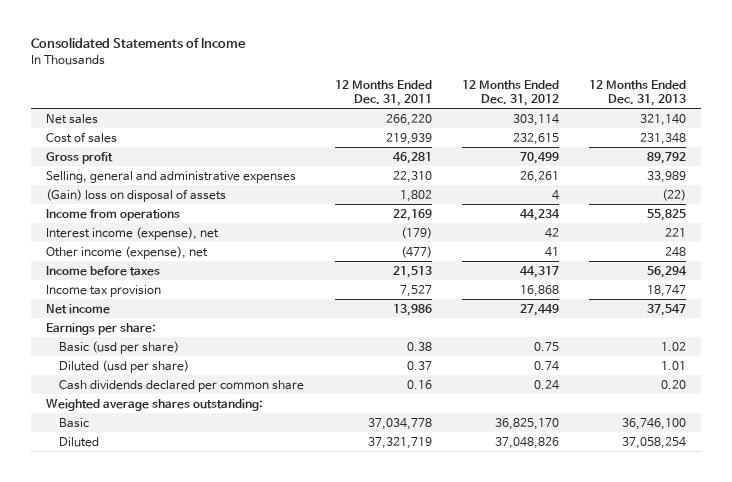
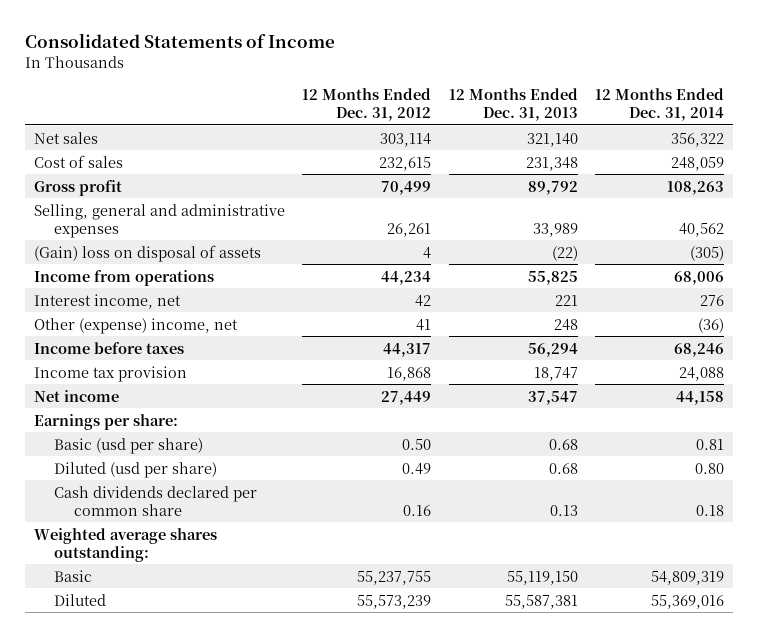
- | 12 Months Ended Dec. 31, 2011 | 12 Months Ended Dec. 31, 2012 | 12 Months Ended Dec. 31, 2013
+ | 12 Months Ended Dec. 31, 2012 | 12 Months Ended Dec. 31, 2013 | 12 Months Ended Dec. 31, 2014
- Interest income (expense), net | (179) | 42 | 221
- Other income (expense), net | (477) | 41 | 248
+ Interest income, net | 42 | 221 | 276
+ Other (expense) income, net | 41 | 248 | (36)
- Basic (usd per share) | 0.38 | 0.75 | 1.02
- Diluted (usd per share) | 0.37 | 0.74 | 1.01
- Cash dividends declared per common share | 0.16 | 0.24 | 0.20
+ Basic (usd per share) | 0.50 | 0.68 | 0.81
+ Diluted (usd per share) | 0.49 | 0.68 | 0.80
+ Cash dividends declared per common share | 0.16 | 0.13 | 0.18
- Basic | 37,034,778 | 36,825,170 | 36,746,100
- Diluted | 37,321,719 | 37,048,826 | 37,058,254
+ Basic | 55,237,755 | 55,119,150 | 54,809,319
+ Diluted | 55,573,239 | 55,587,381 | 55,369,016

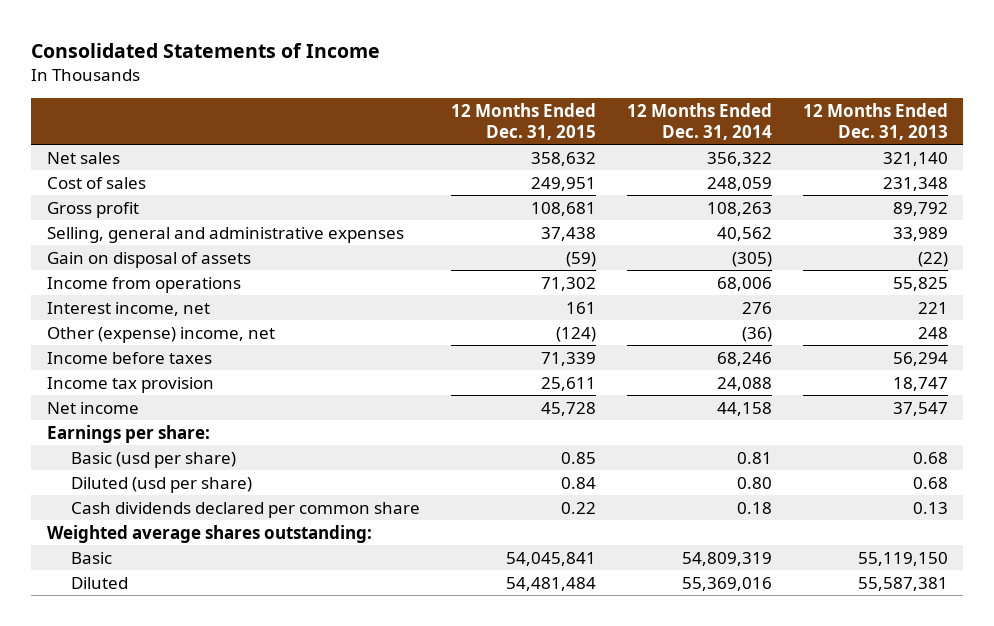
- | 12 Months Ended Dec. 31, 2012 | 12 Months Ended Dec. 31, 2013 | 12 Months Ended Dec. 31, 2014
+ | 12 Months Ended Dec. 31, 2015 | 12 Months Ended Dec. 31, 2014 | 12 Months Ended Dec. 31, 2013
- (Gain) loss on disposal of assets | 4 | (22) | (305)
+ Gain on disposal of assets | (59) | (305) | (22)

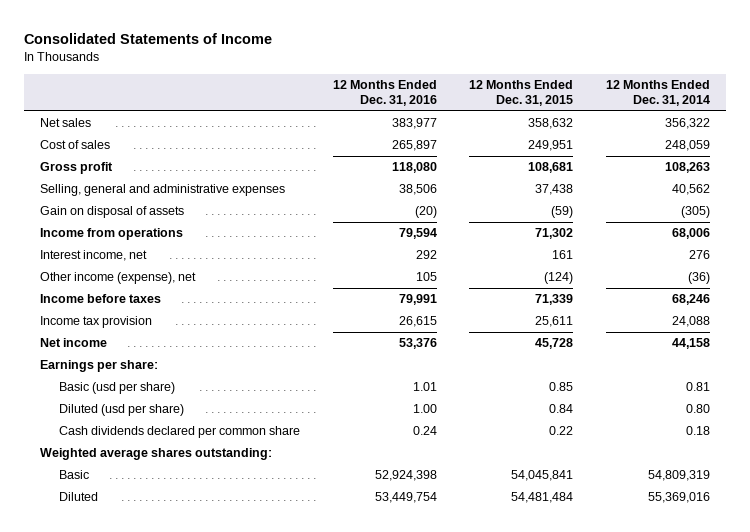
- | 12 Months Ended Dec. 31, 2015 | 12 Months Ended Dec. 31, 2014 | 12 Months Ended Dec. 31, 2013
+ | 12 Months Ended Dec. 31, 2016 | 12 Months Ended Dec. 31, 2015 | 12 Months Ended Dec. 31, 2014
- Other (expense) income, net | (124) | (36) | 248
+ Other income (expense), net | 105 | (124) | (36)

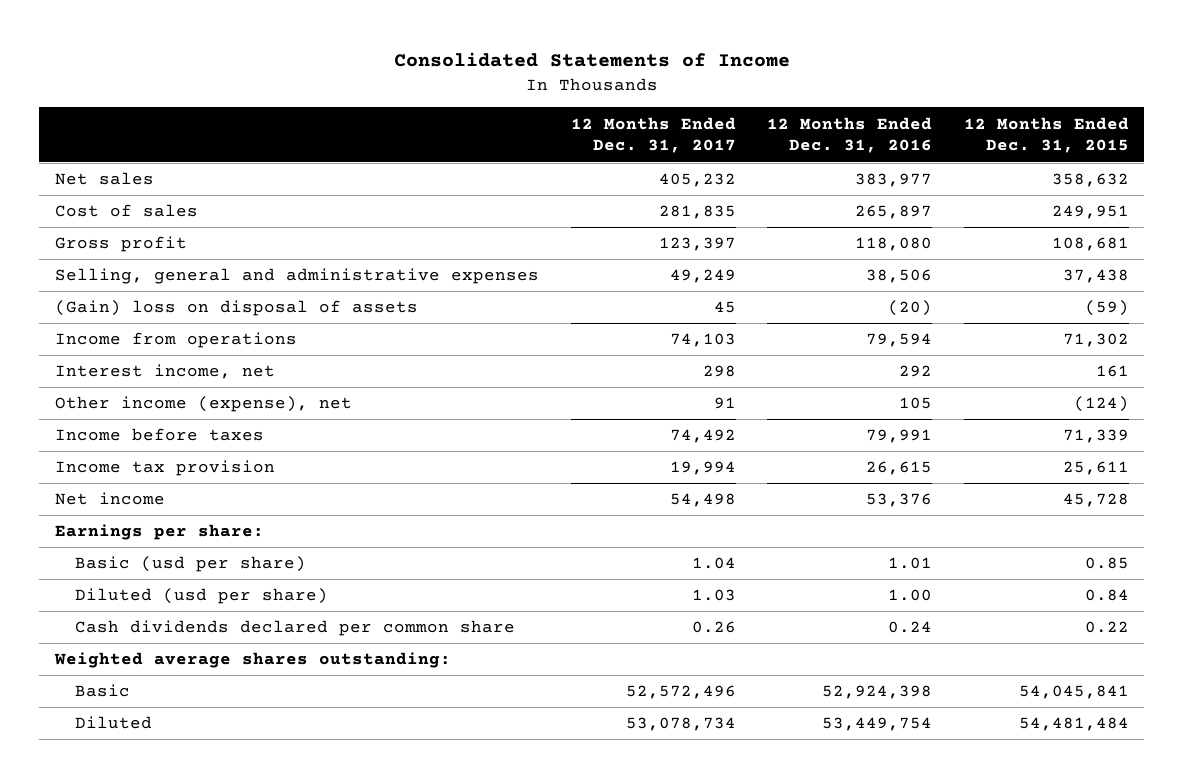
- | 12 Months Ended Dec. 31, 2016 | 12 Months Ended Dec. 31, 2015 | 12 Months Ended Dec. 31, 2014
+ | 12 Months Ended Dec. 31, 2017 | 12 Months Ended Dec. 31, 2016 | 12 Months Ended Dec. 31, 2015
- Gain on disposal of assets | (20) | (59) | (305)
+ (Gain) loss on disposal of assets | 45 | (20) | (59)

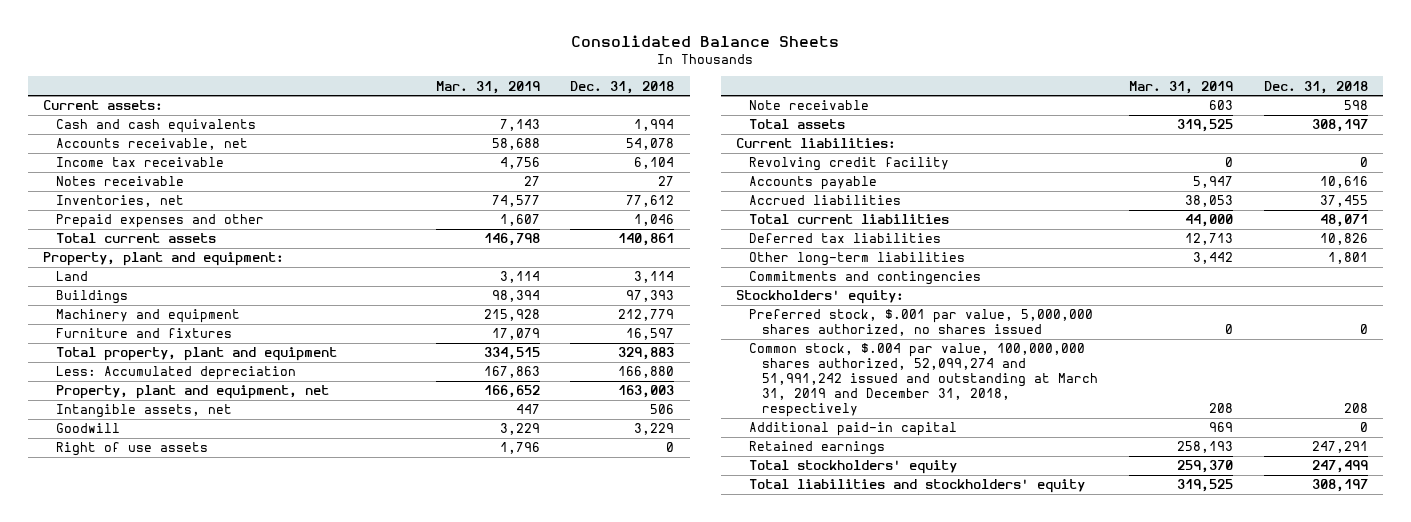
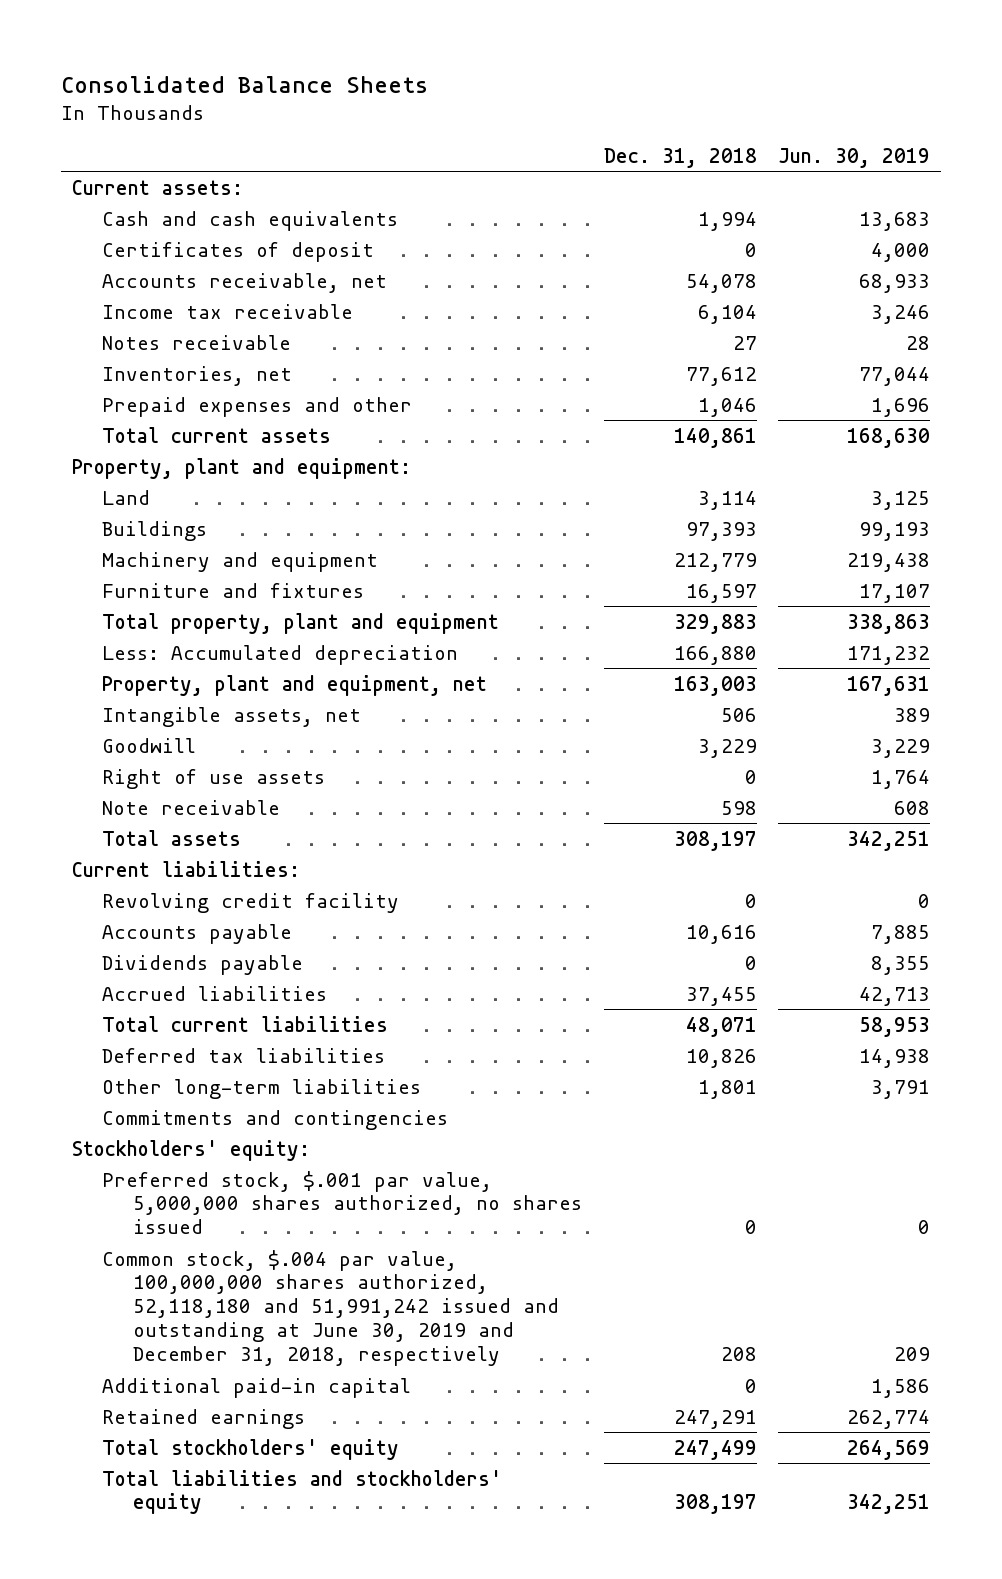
- | Mar. 31, 2019 | Dec. 31, 2018
+ | Dec. 31, 2018 | Jun. 30, 2019
+ Certificates of deposit | 0 | 4,000
+ Dividends payable | 0 | 8,355
- Common stock, $.004 par value, 100,000,000 shares authorized, 52,099,274 and 51,991,242 issued and outstanding at March 31, 2019 and December 31, 2018, respectively | 208 | 208
+ Common stock, $.004 par value, 100,000,000 shares authorized, 52,118,180 and 51,991,242 issued and outstanding at June 30, 2019 and December 31, 2018, respectively | 208 | 209

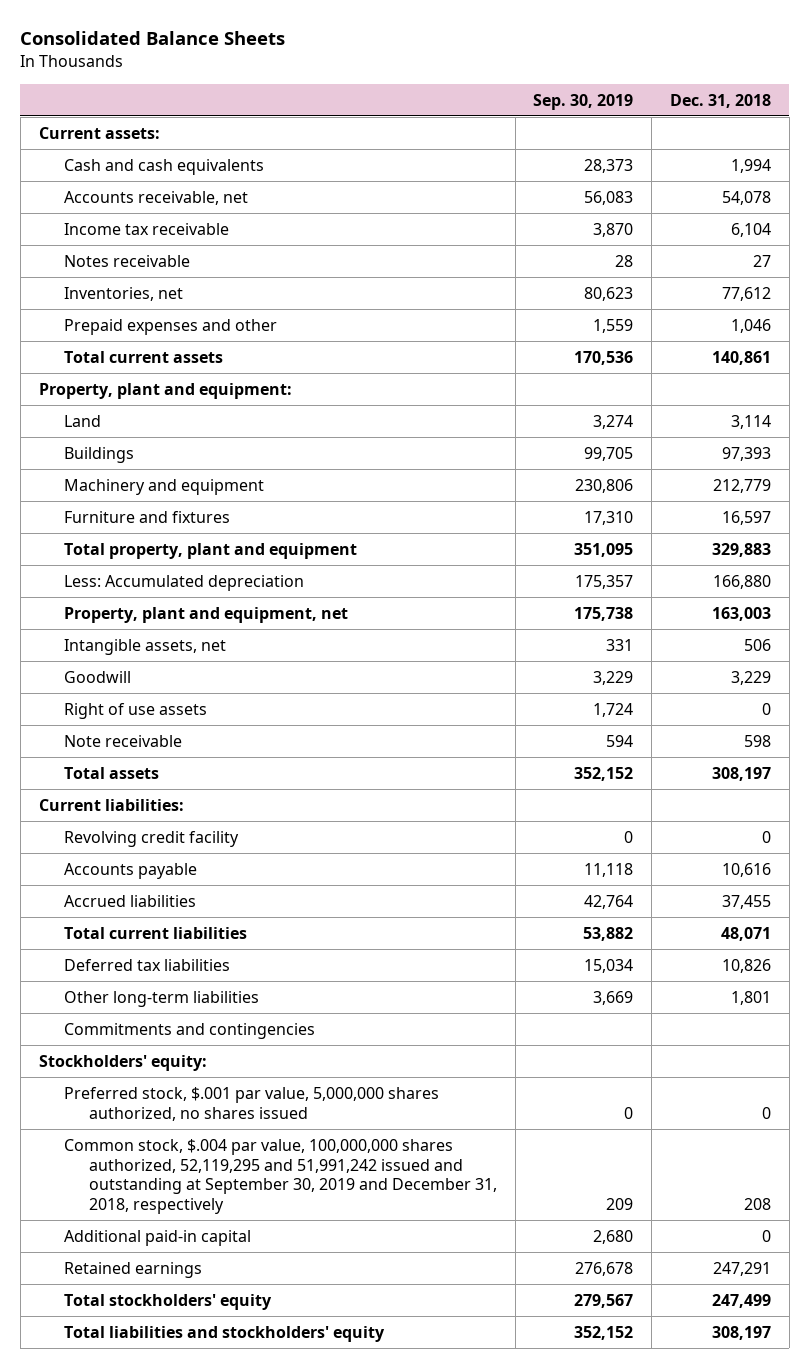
- | Dec. 31, 2018 | Jun. 30, 2019
+ | Sep. 30, 2019 | Dec. 31, 2018
- Certificates of deposit | 0 | 4,000
- Dividends payable | 0 | 8,355
- Common stock, $.004 par value, 100,000,000 shares authorized, 52,118,180 and 51,991,242 issued and outstanding at June 30, 2019 and December 31, 2018, respectively | 208 | 209
+ Common stock, $.004 par value, 100,000,000 shares authorized, 52,119,295 and 51,991,242 issued and outstanding at September 30, 2019 and December 31, 2018, respectively | 209 | 208

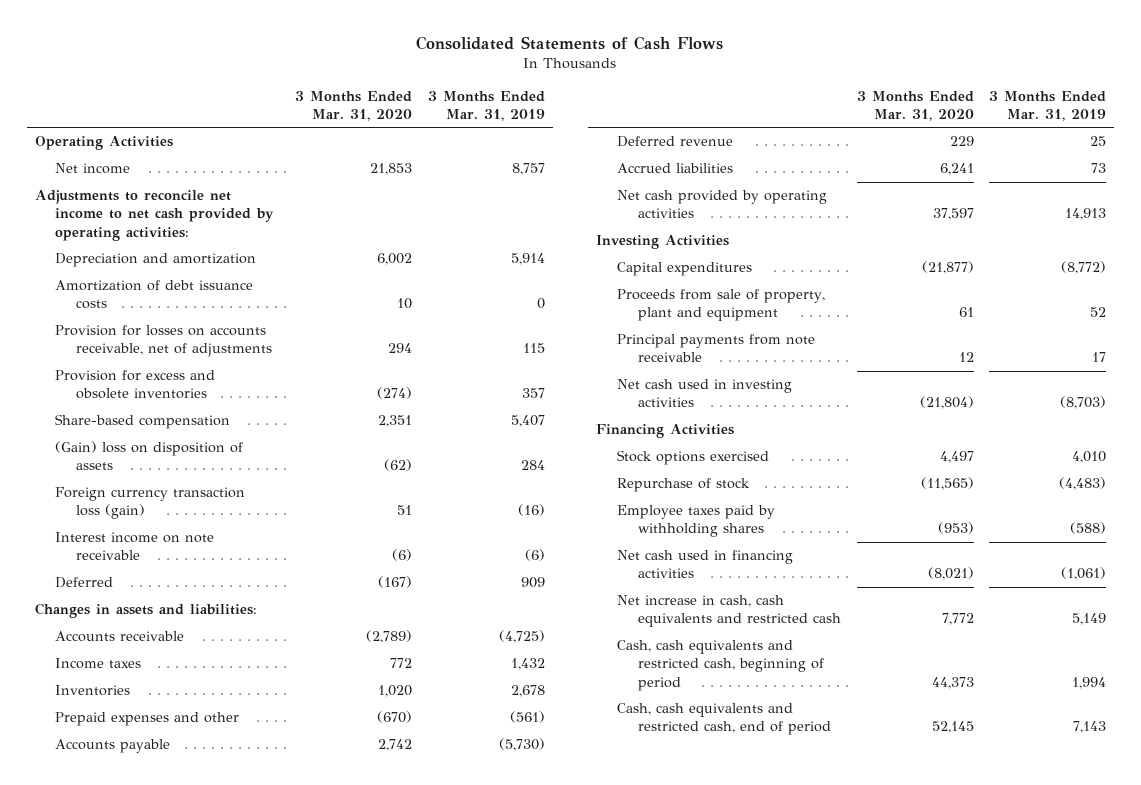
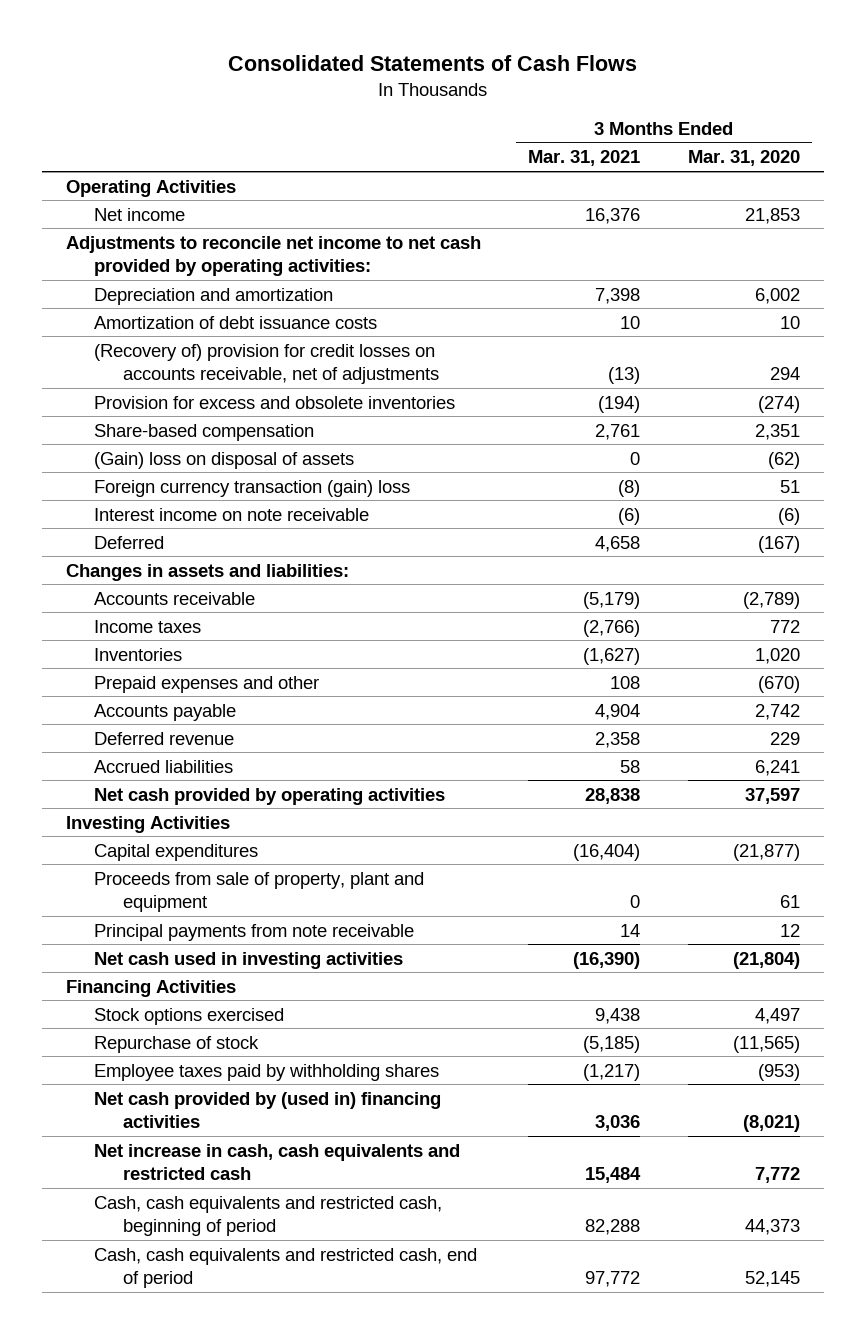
- | 3 Months Ended Mar. 31, 2020 | 3 Months Ended Mar. 31, 2019
+ | 3 Months Ended Mar. 31, 2021 | 3 Months Ended Mar. 31, 2020
- Provision for losses on accounts receivable, net of adjustments | 294 | 115
+ (Recovery of) provision for credit losses on accounts receivable, net of adjustments | (13) | 294
- (Gain) loss on disposition of assets | (62) | 284
- Foreign currency transaction loss (gain) | 51 | (16)
+ (Gain) loss on disposal of assets | 0 | (62)
+ Foreign currency transaction (gain) loss | (8) | 51
- Net cash used in financing activities | (8,021) | (1,061)
+ Net cash provided by (used in) financing activities | 3,036 | (8,021)

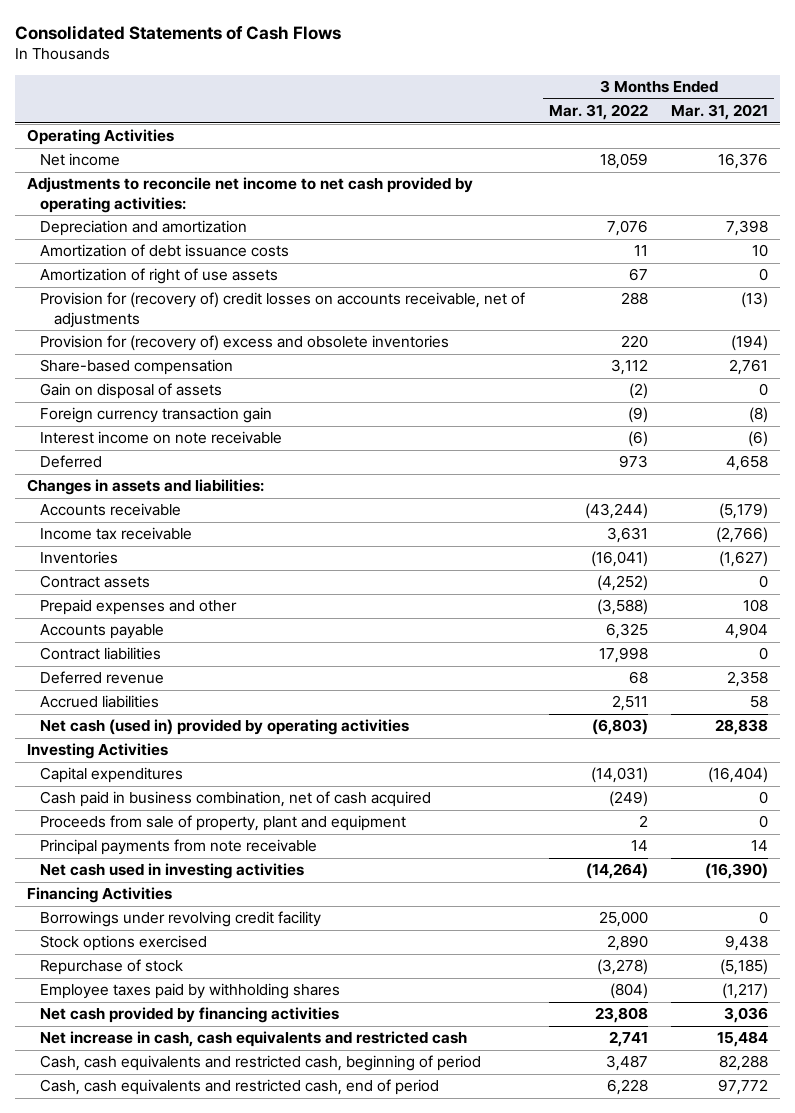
- | 3 Months Ended Mar. 31, 2021 | 3 Months Ended Mar. 31, 2020
+ | 3 Months Ended Mar. 31, 2022 | 3 Months Ended Mar. 31, 2021
- (Recovery of) provision for credit losses on accounts receivable, net of adjustments | (13) | 294
- Provision for excess and obsolete inventories | (194) | (274)
+ Amortization of right of use assets | 67 | 0
+ Provision for (recovery of) credit losses on accounts receivable, net of adjustments | 288 | (13)
+ Provision for (recovery of) excess and obsolete inventories | 220 | (194)
- (Gain) loss on disposal of assets | 0 | (62)
- Foreign currency transaction (gain) loss | (8) | 51
+ Gain on disposal of assets | (2) | 0
+ Foreign currency transaction gain | (9) | (8)
- Income taxes | (2,766) | 772
+ Income tax receivable | 3,631 | (2,766)
+ Contract assets | (4,252) | 0
+ Contract liabilities | 17,998 | 0
- Net cash provided by operating activities | 28,838 | 37,597
+ Net cash (used in) provided by operating activities | (6,803) | 28,838
+ Cash paid in business combination, net of cash acquired | (249) | 0
+ Borrowings under revolving credit facility | 25,000 | 0
- Net cash provided by (used in) financing activities | 3,036 | (8,021)
+ Net cash provided by financing activities | 23,808 | 3,036

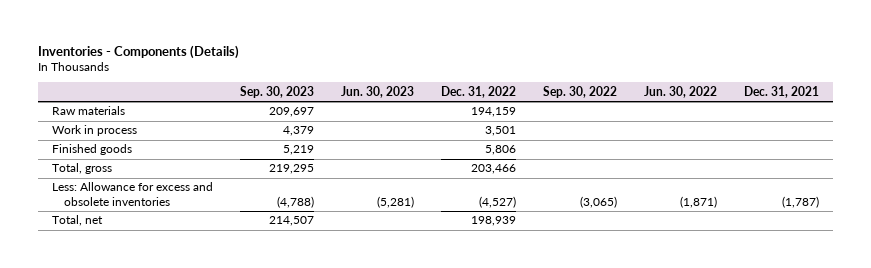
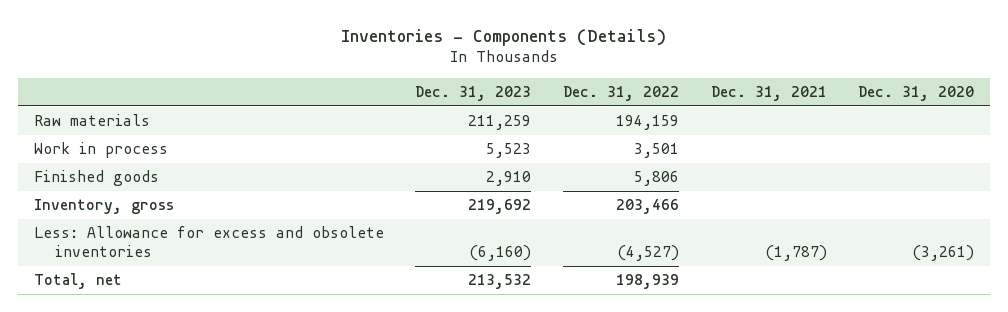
- | Sep. 30, 2023 | Jun. 30, 2023 | Dec. 31, 2022 | Sep. 30, 2022 | Jun. 30, 2022 | Dec. 31, 2021
+ | Dec. 31, 2023 | Dec. 31, 2022 | Dec. 31, 2021 | Dec. 31, 2020
- Total, gross | 219,295 | | 203,466 | | |
+ Inventory, gross | 219,692 | 203,466 | |

